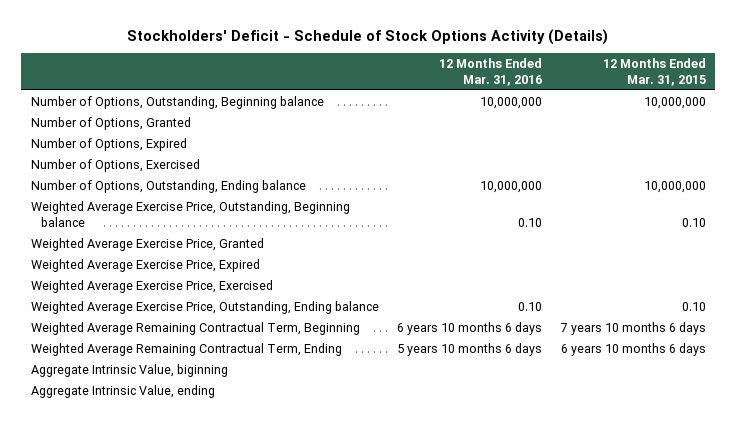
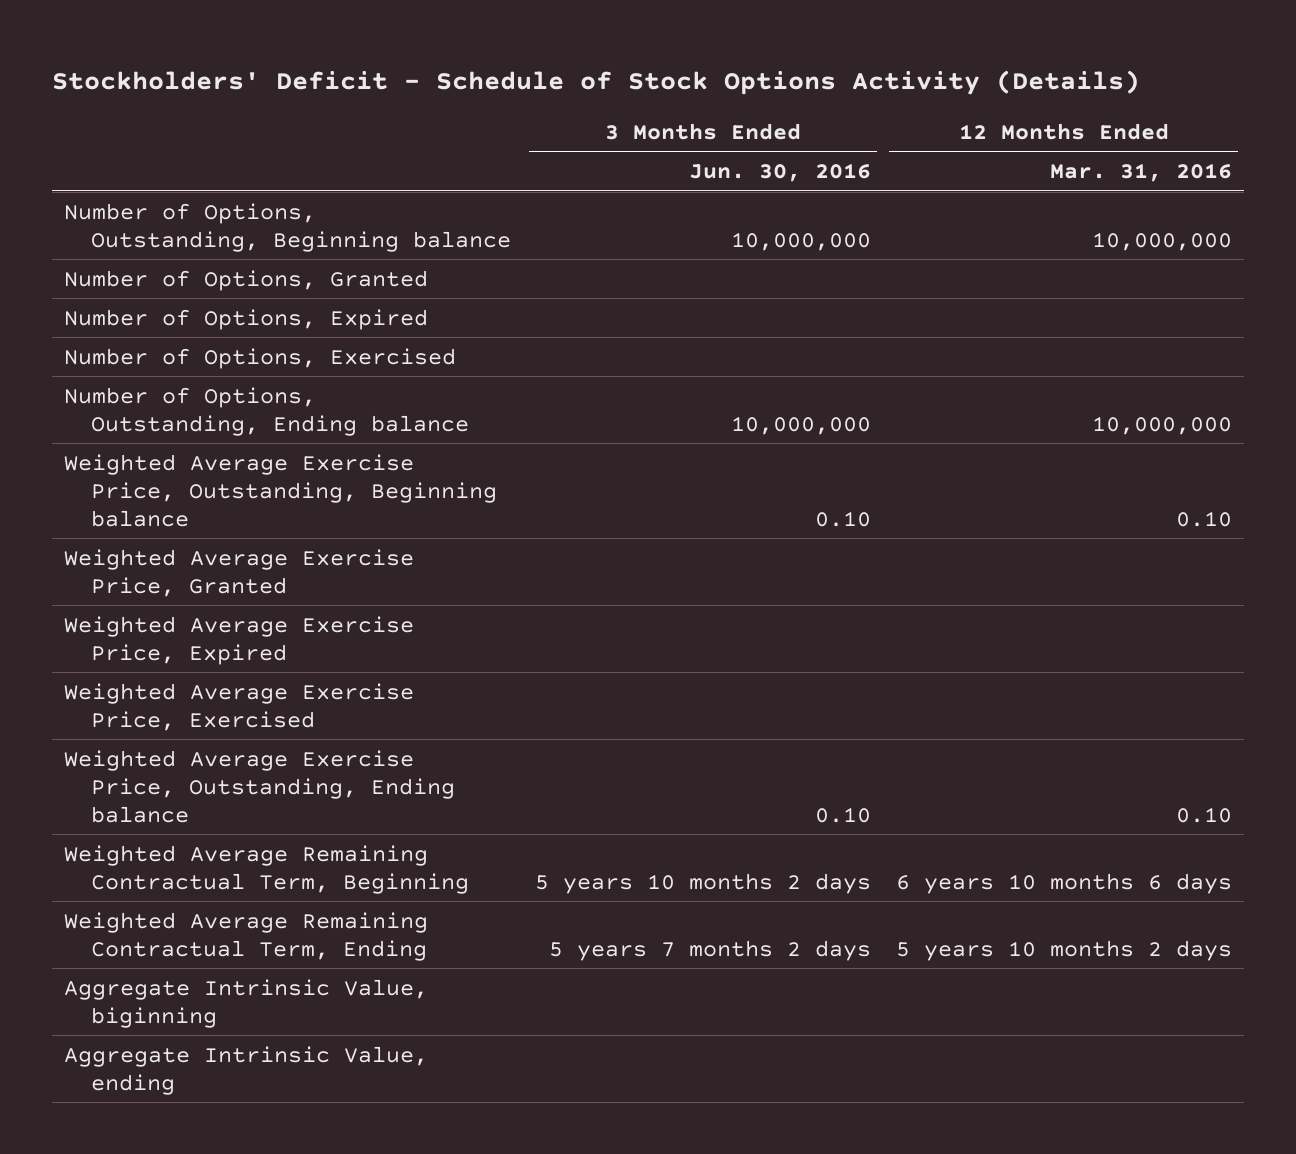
- | 12 Months Ended Mar. 31, 2016 | 12 Months Ended Mar. 31, 2015
+ | 3 Months Ended Jun. 30, 2016 | 12 Months Ended Mar. 31, 2016
- Weighted Average Remaining Contractual Term, Ending | 5 years 10 months 6 days | 6 years 10 months 6 days
+ Weighted Average Remaining Contractual Term, Ending | 5 years 7 months 2 days | 5 years 10 months 2 days

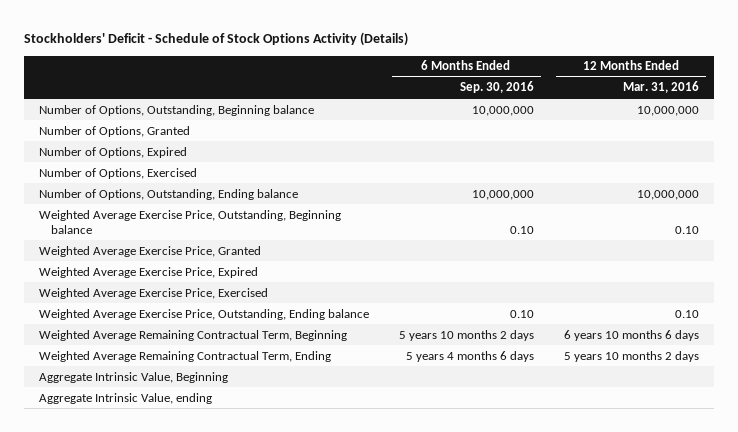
- | 3 Months Ended Jun. 30, 2016 | 12 Months Ended Mar. 31, 2016
+ | 6 Months Ended Sep. 30, 2016 | 12 Months Ended Mar. 31, 2016
- Aggregate Intrinsic Value, biginning
+ Aggregate Intrinsic Value, Beginning

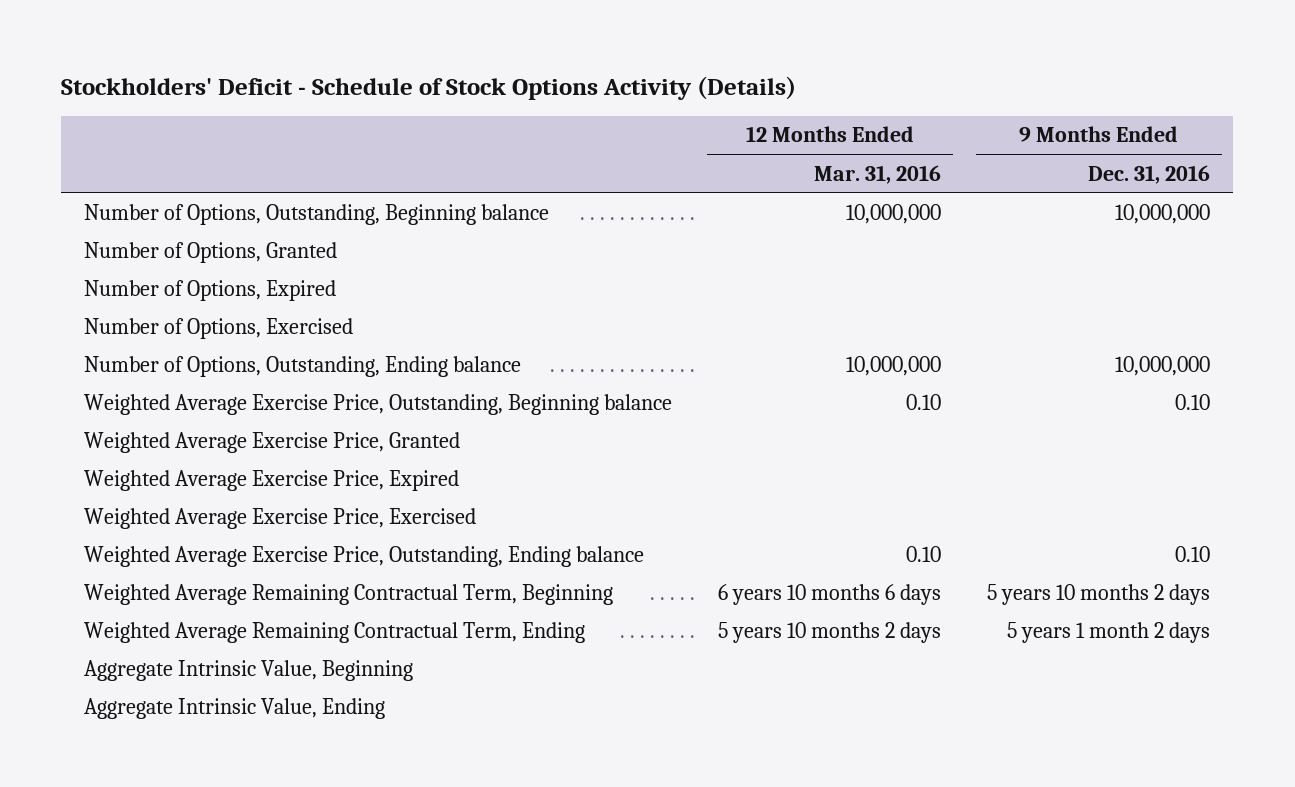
- | 6 Months Ended Sep. 30, 2016 | 12 Months Ended Mar. 31, 2016
+ | 12 Months Ended Mar. 31, 2016 | 9 Months Ended Dec. 31, 2016
- Aggregate Intrinsic Value, ending
+ Aggregate Intrinsic Value, Ending

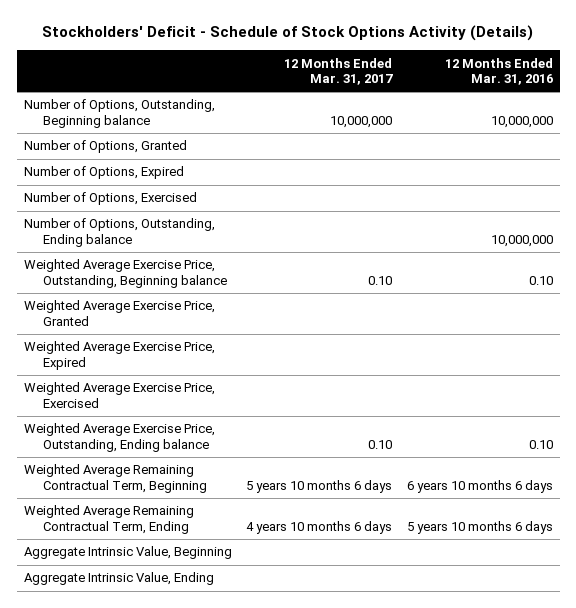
- | 12 Months Ended Mar. 31, 2016 | 9 Months Ended Dec. 31, 2016
+ | 12 Months Ended Mar. 31, 2017 | 12 Months Ended Mar. 31, 2016
- Weighted Average Remaining Contractual Term, Ending | 5 years 10 months 2 days | 5 years 1 month 2 days
+ Weighted Average Remaining Contractual Term, Ending | 4 years 10 months 6 days | 5 years 10 months 6 days

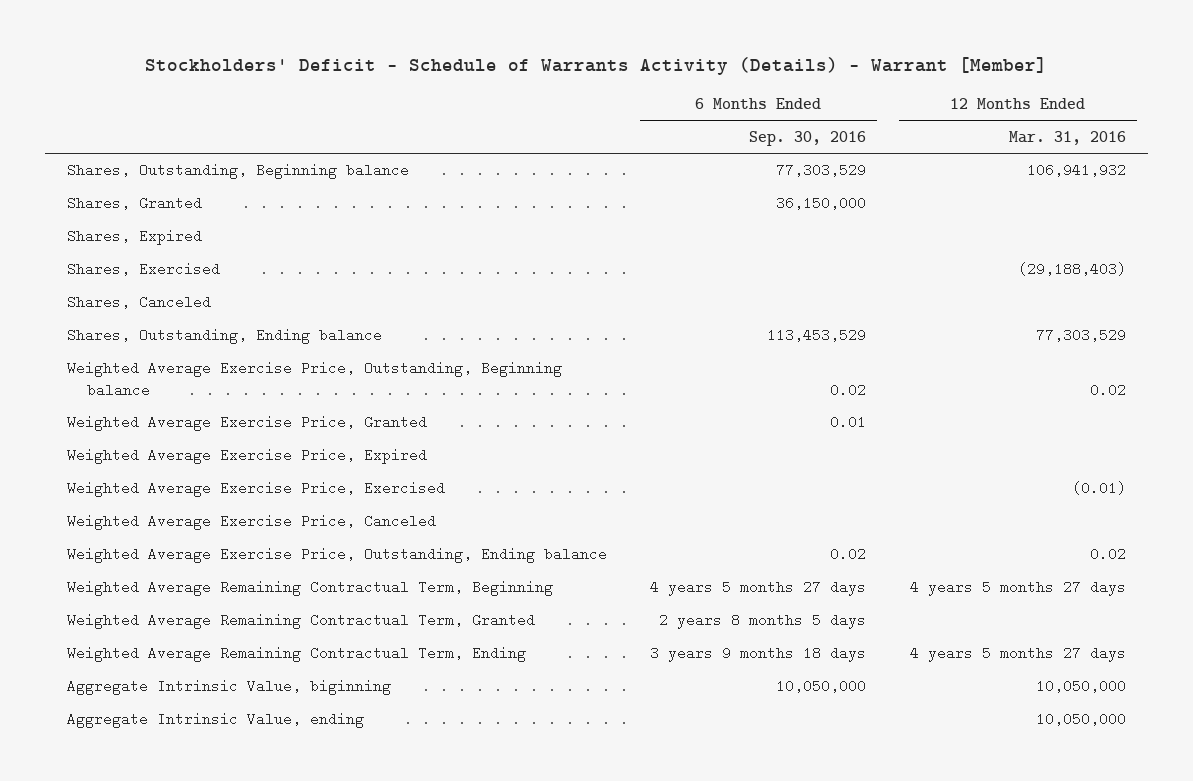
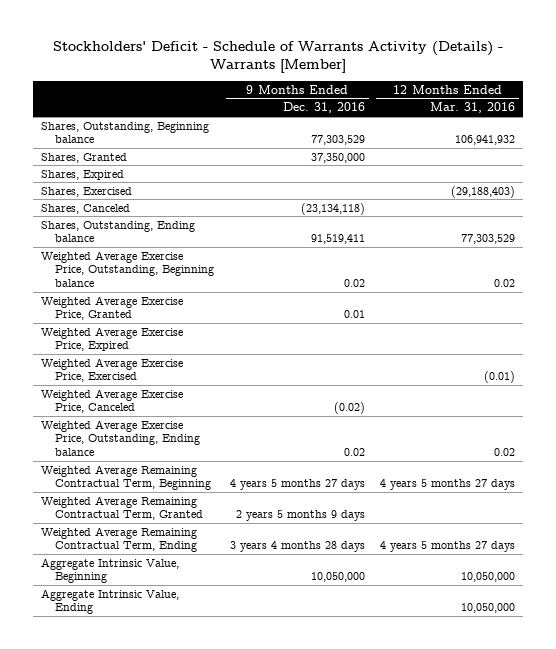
- Stockholders' Deficit - Schedule of Warrants Activity (Details) - Warrant [Member]
+ Stockholders' Deficit - Schedule of Warrants Activity (Details) - Warrants [Member]
- | 6 Months Ended Sep. 30, 2016 | 12 Months Ended Mar. 31, 2016
+ | 9 Months Ended Dec. 31, 2016 | 12 Months Ended Mar. 31, 2016
- Aggregate Intrinsic Value, biginning | 10,050,000 | 10,050,000
- Aggregate Intrinsic Value, ending | | 10,050,000
+ Aggregate Intrinsic Value, Beginning | 10,050,000 | 10,050,000
+ Aggregate Intrinsic Value, Ending | | 10,050,000

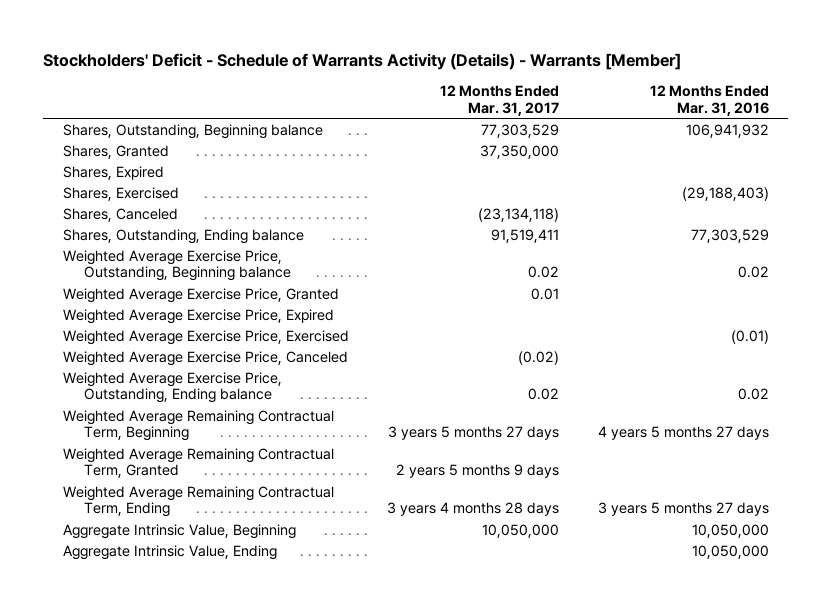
- | 9 Months Ended Dec. 31, 2016 | 12 Months Ended Mar. 31, 2016
+ | 12 Months Ended Mar. 31, 2017 | 12 Months Ended Mar. 31, 2016
- Weighted Average Remaining Contractual Term, Ending | 3 years 4 months 28 days | 4 years 5 months 27 days
+ Weighted Average Remaining Contractual Term, Ending | 3 years 4 months 28 days | 3 years 5 months 27 days

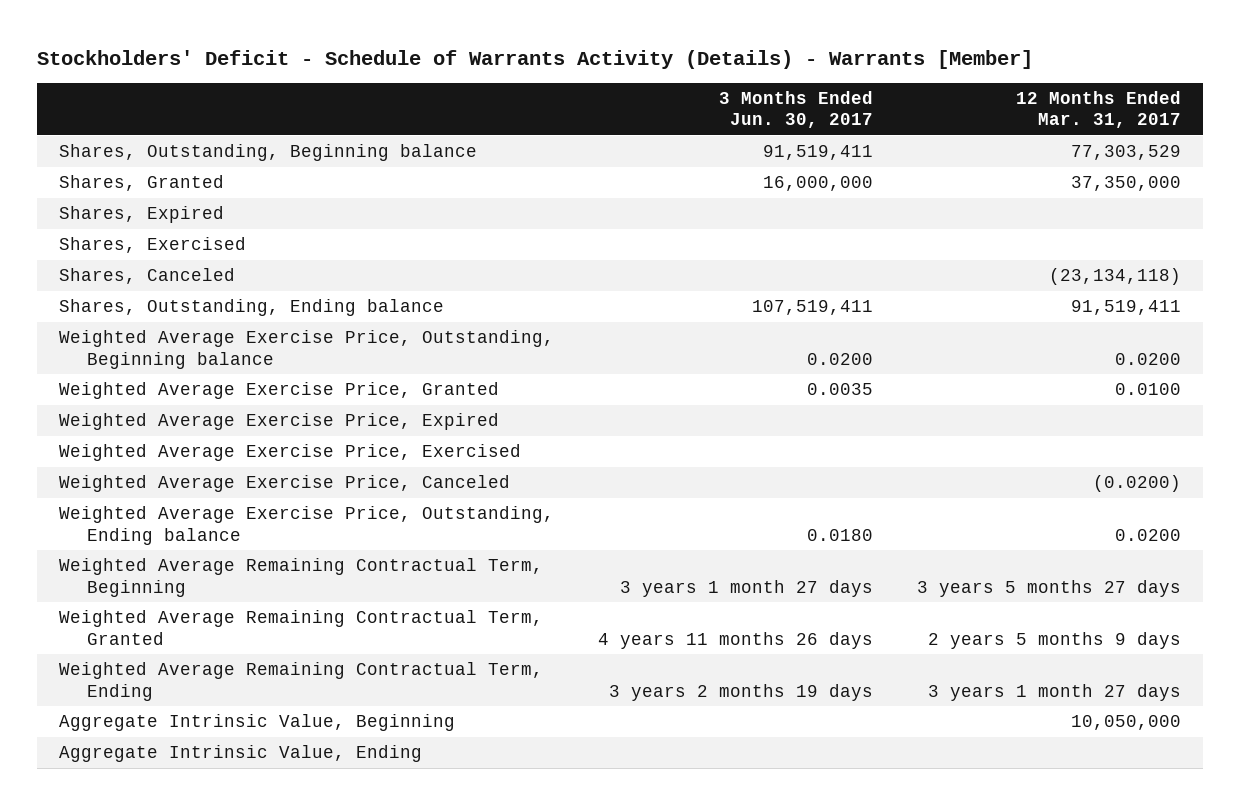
- | 12 Months Ended Mar. 31, 2017 | 12 Months Ended Mar. 31, 2016
+ | 3 Months Ended Jun. 30, 2017 | 12 Months Ended Mar. 31, 2017
- Weighted Average Exercise Price, Outstanding, Beginning balance | 0.02 | 0.02
- Weighted Average Exercise Price, Granted | 0.01 |
+ Weighted Average Exercise Price, Outstanding, Beginning balance | 0.0200 | 0.0200
+ Weighted Average Exercise Price, Granted | 0.0035 | 0.0100
- Weighted Average Exercise Price, Canceled | (0.02) |
- Weighted Average Exercise Price, Outstanding, Ending balance | 0.02 | 0.02
+ Weighted Average Exercise Price, Canceled | | (0.0200)
+ Weighted Average Exercise Price, Outstanding, Ending balance | 0.0180 | 0.0200
- Weighted Average Remaining Contractual Term, Ending | 3 years 4 months 28 days | 3 years 5 months 27 days
+ Weighted Average Remaining Contractual Term, Ending | 3 years 2 months 19 days | 3 years 1 month 27 days

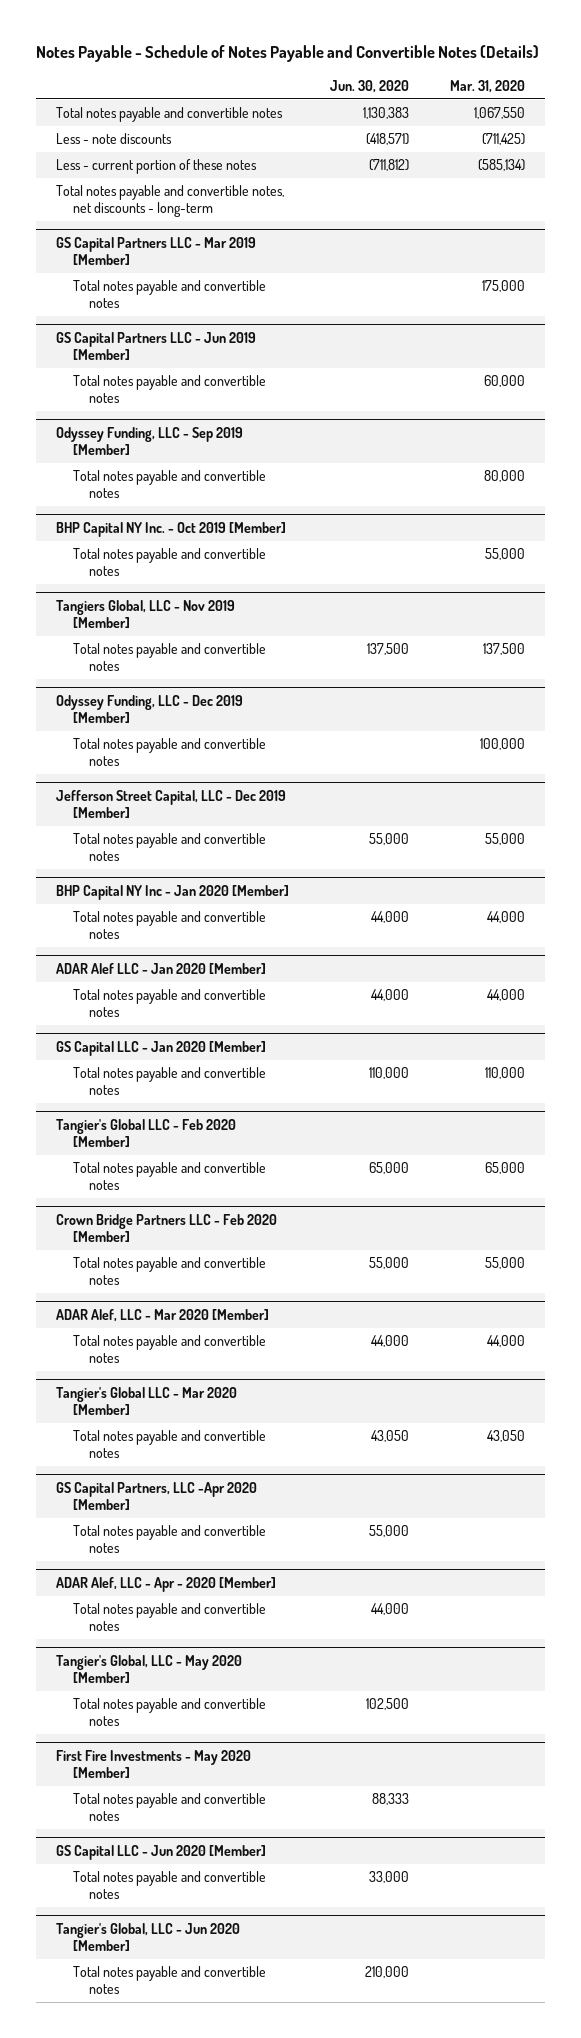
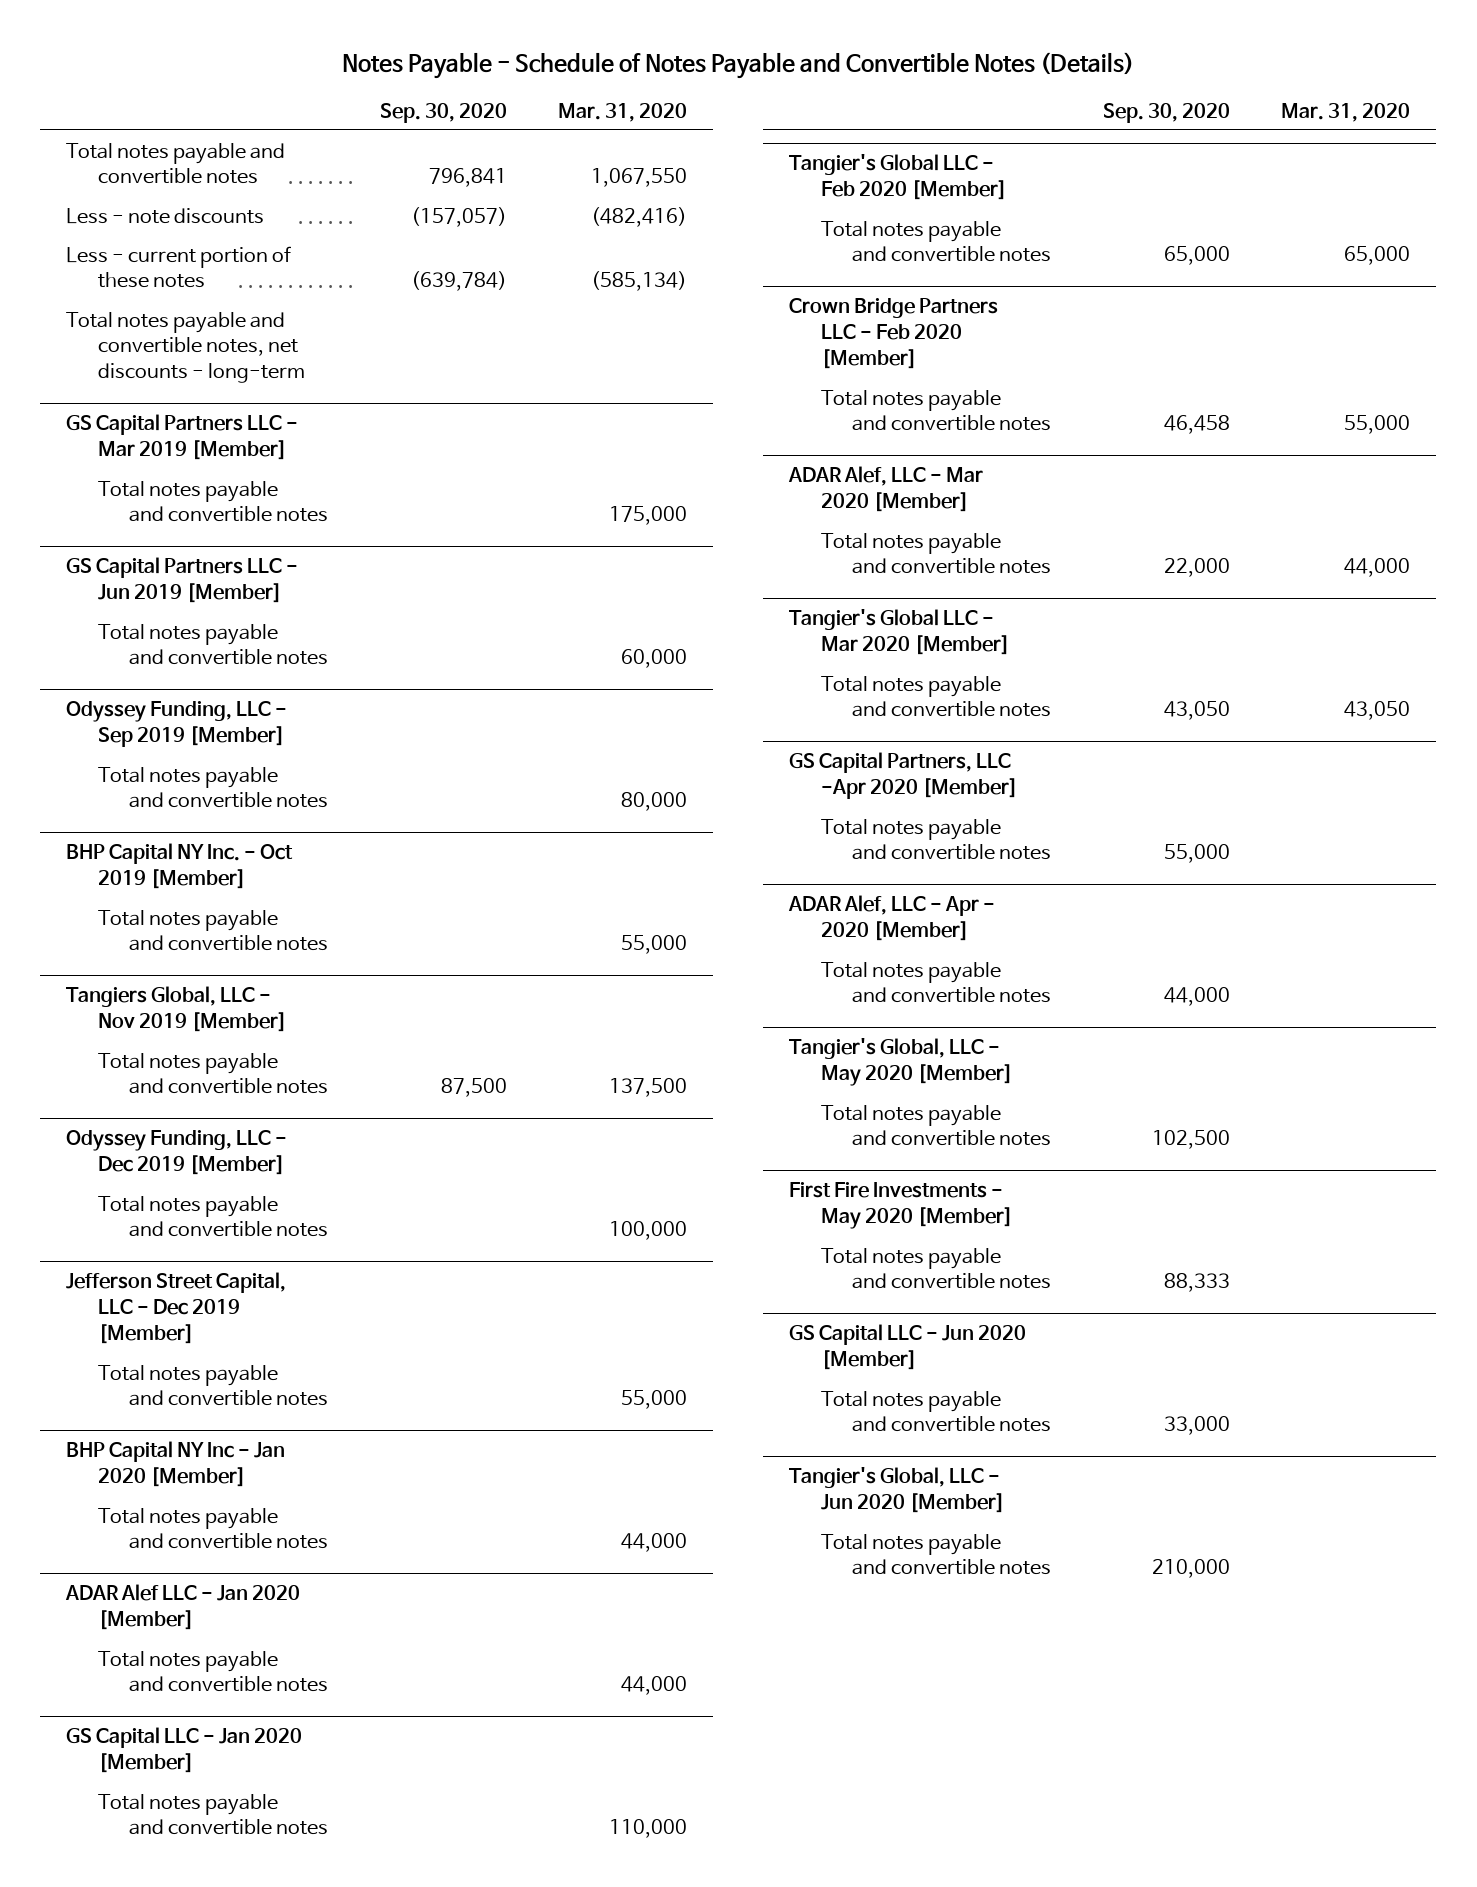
- | Jun. 30, 2020 | Mar. 31, 2020
+ | Sep. 30, 2020 | Mar. 31, 2020
- Less - note discounts | (418,571) | (711,425)
+ Less - note discounts | (157,057) | (482,416)

